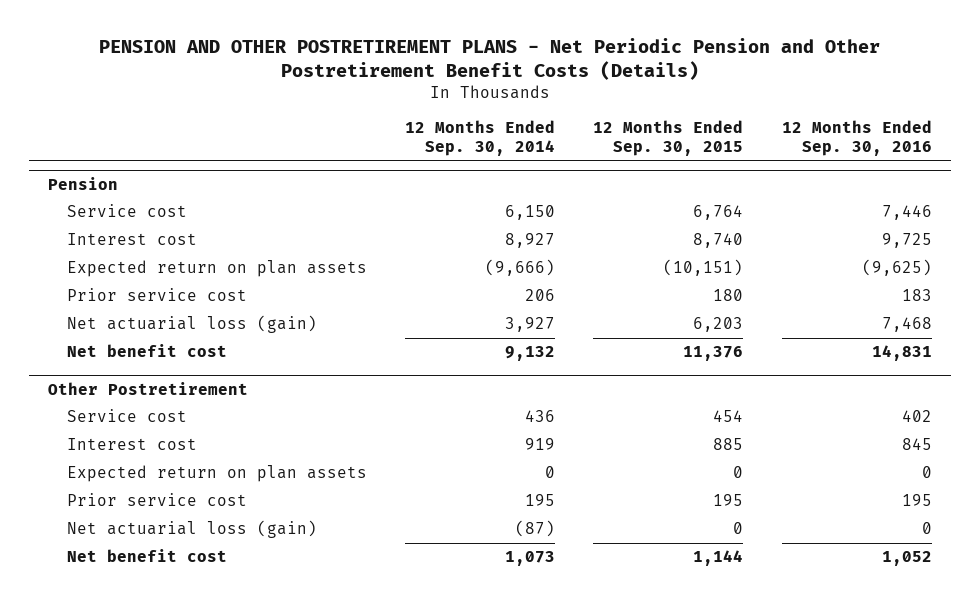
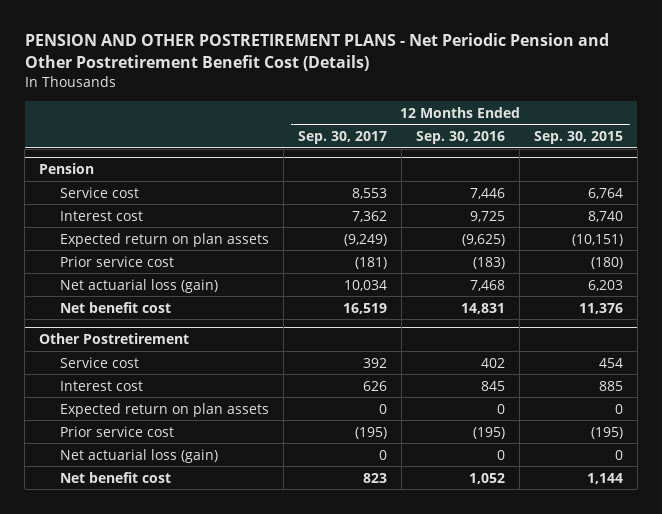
- PENSION AND OTHER POSTRETIREMENT PLANS - Net Periodic Pension and Other Postretirement Benefit Costs (Details)
+ PENSION AND OTHER POSTRETIREMENT PLANS - Net Periodic Pension and Other Postretirement Benefit Cost (Details)
- | 12 Months Ended Sep. 30, 2014 | 12 Months Ended Sep. 30, 2015 | 12 Months Ended Sep. 30, 2016
+ | 12 Months Ended Sep. 30, 2017 | 12 Months Ended Sep. 30, 2016 | 12 Months Ended Sep. 30, 2015
@ Pension
- Prior service cost | 206 | 180 | 183
+ Prior service cost | (181) | (183) | (180)
@ Other Postretirement
- Prior service cost | 195 | 195 | 195
+ Prior service cost | (195) | (195) | (195)

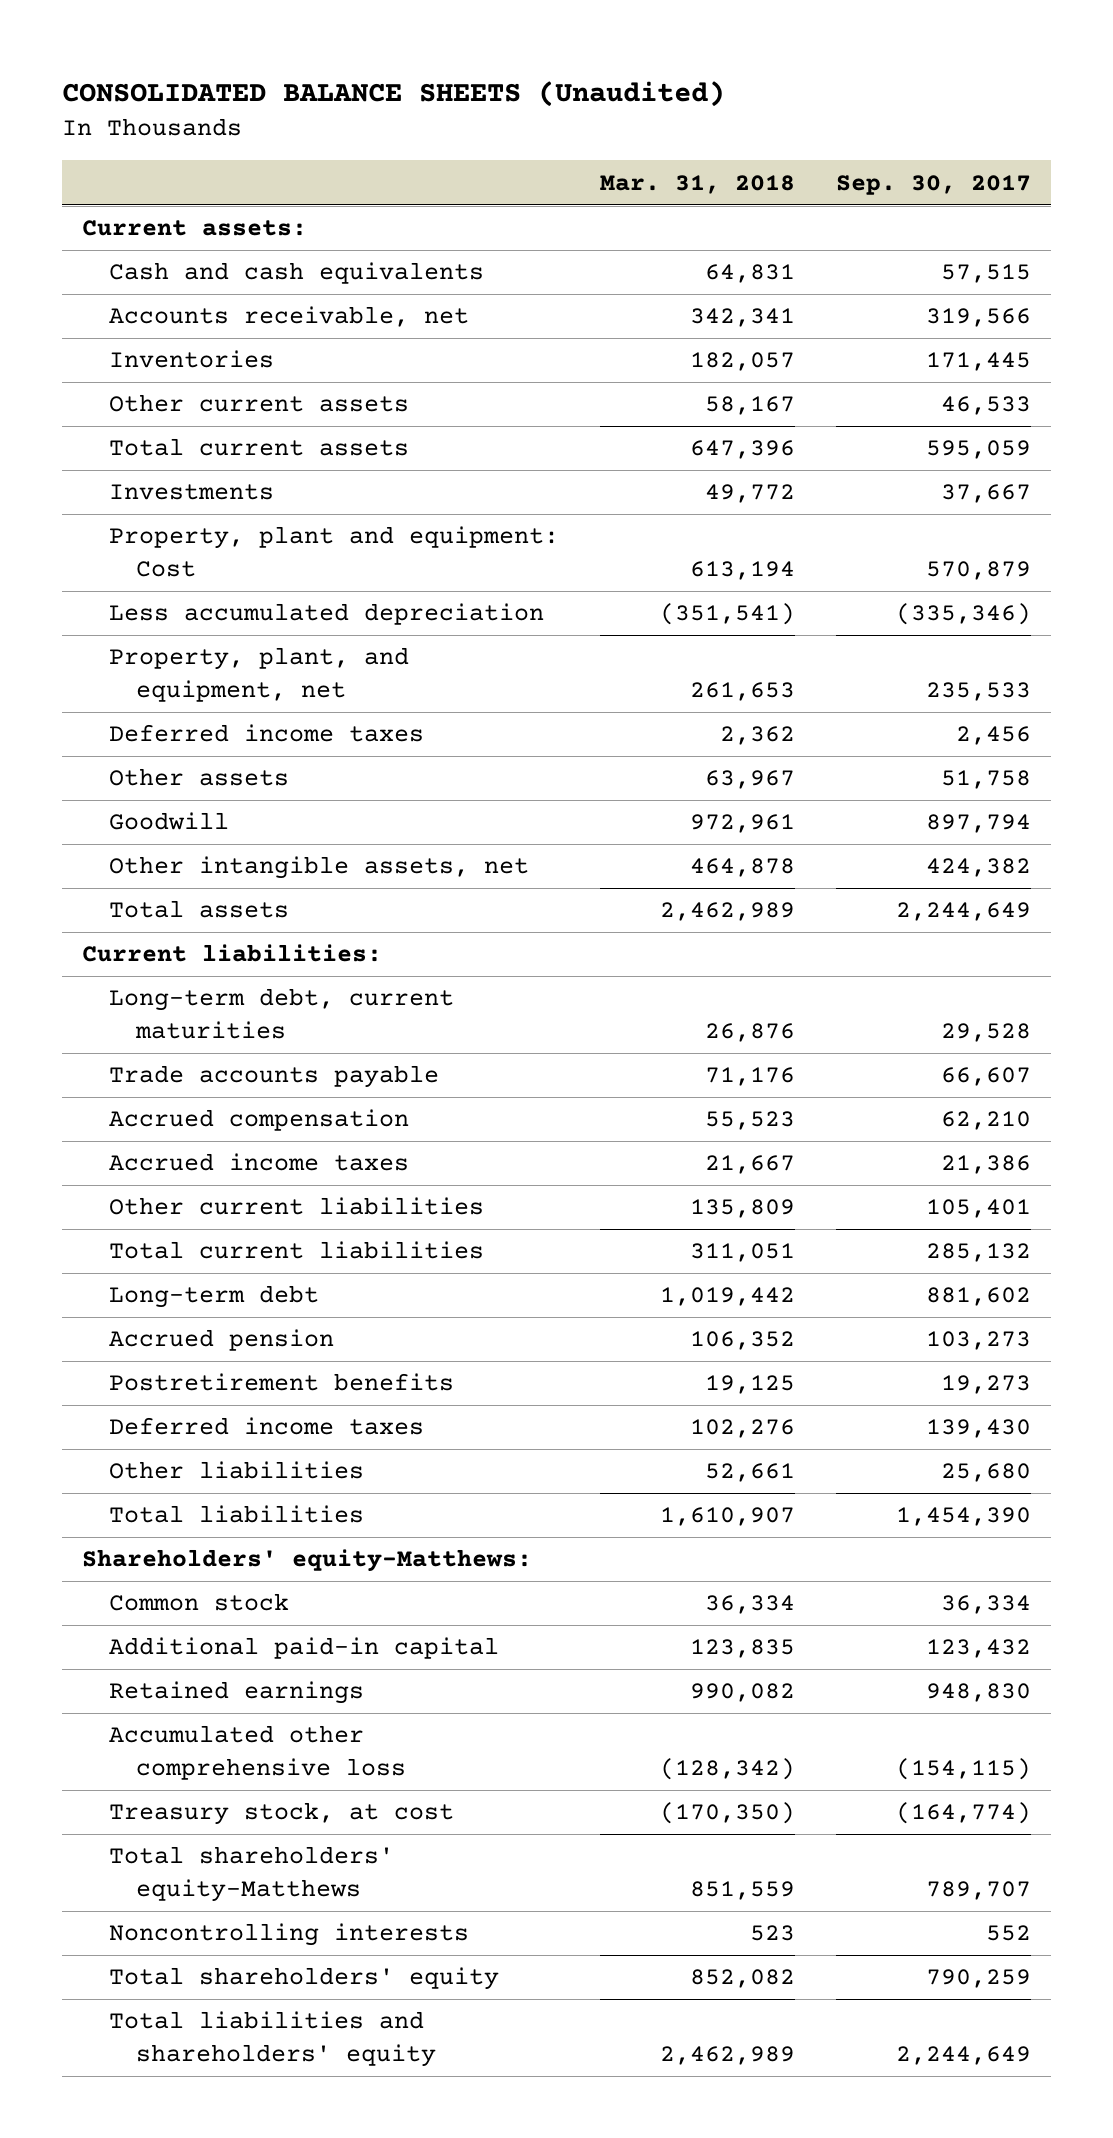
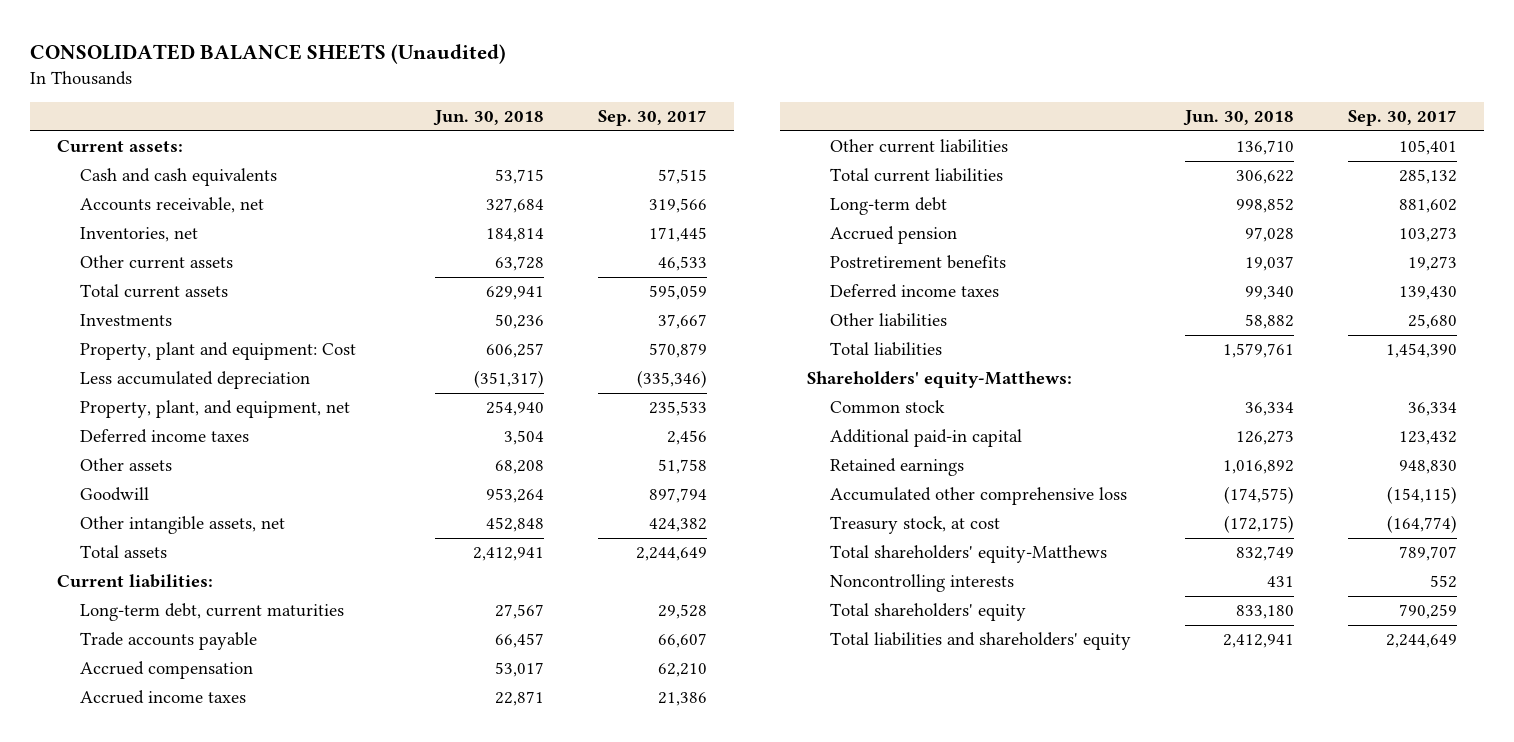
- | Mar. 31, 2018 | Sep. 30, 2017
+ | Jun. 30, 2018 | Sep. 30, 2017
- Inventories | 182,057 | 171,445
+ Inventories, net | 184,814 | 171,445

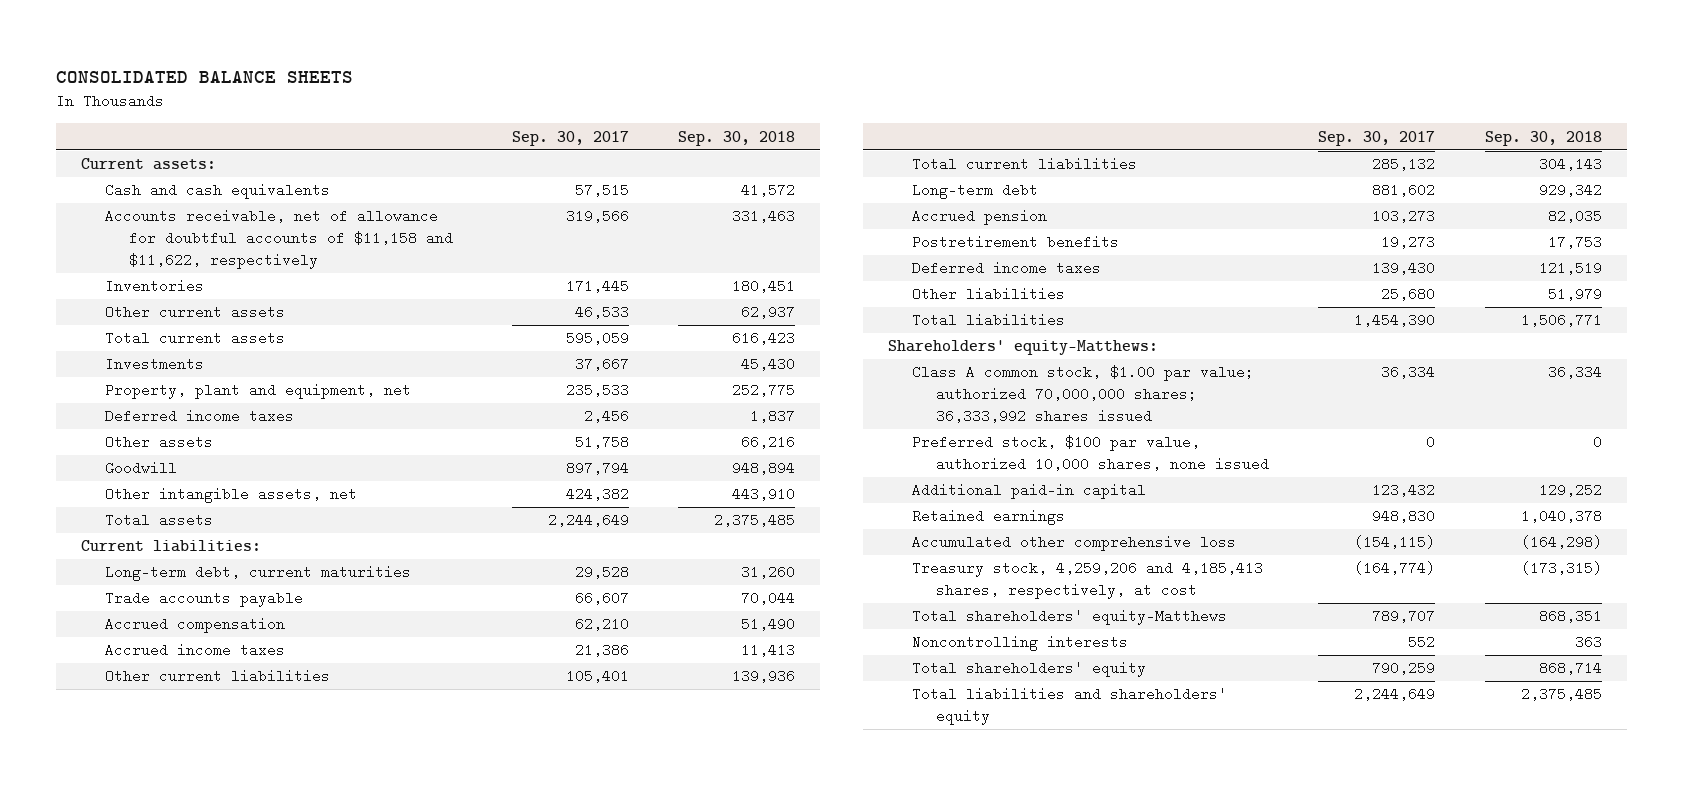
- CONSOLIDATED BALANCE SHEETS (Unaudited)
+ CONSOLIDATED BALANCE SHEETS
- | Jun. 30, 2018 | Sep. 30, 2017
+ | Sep. 30, 2017 | Sep. 30, 2018
- Accounts receivable, net | 327,684 | 319,566
- Inventories, net | 184,814 | 171,445
+ Accounts receivable, net of allowance for doubtful accounts of $11,158 and $11,622, respectively | 319,566 | 331,463
+ Inventories | 171,445 | 180,451
- Property, plant and equipment: Cost | 606,257 | 570,879
- Less accumulated depreciation | (351,317) | (335,346)
- Property, plant, and equipment, net | 254,940 | 235,533
+ Property, plant and equipment, net | 235,533 | 252,775
- Common stock | 36,334 | 36,334
+ Class A common stock, $1.00 par value; authorized 70,000,000 shares; 36,333,992 shares issued | 36,334 | 36,334
+ Preferred stock, $100 par value, authorized 10,000 shares, none issued | 0 | 0
- Treasury stock, at cost | (172,175) | (164,774)
+ Treasury stock, 4,259,206 and 4,185,413 shares, respectively, at cost | (164,774) | (173,315)

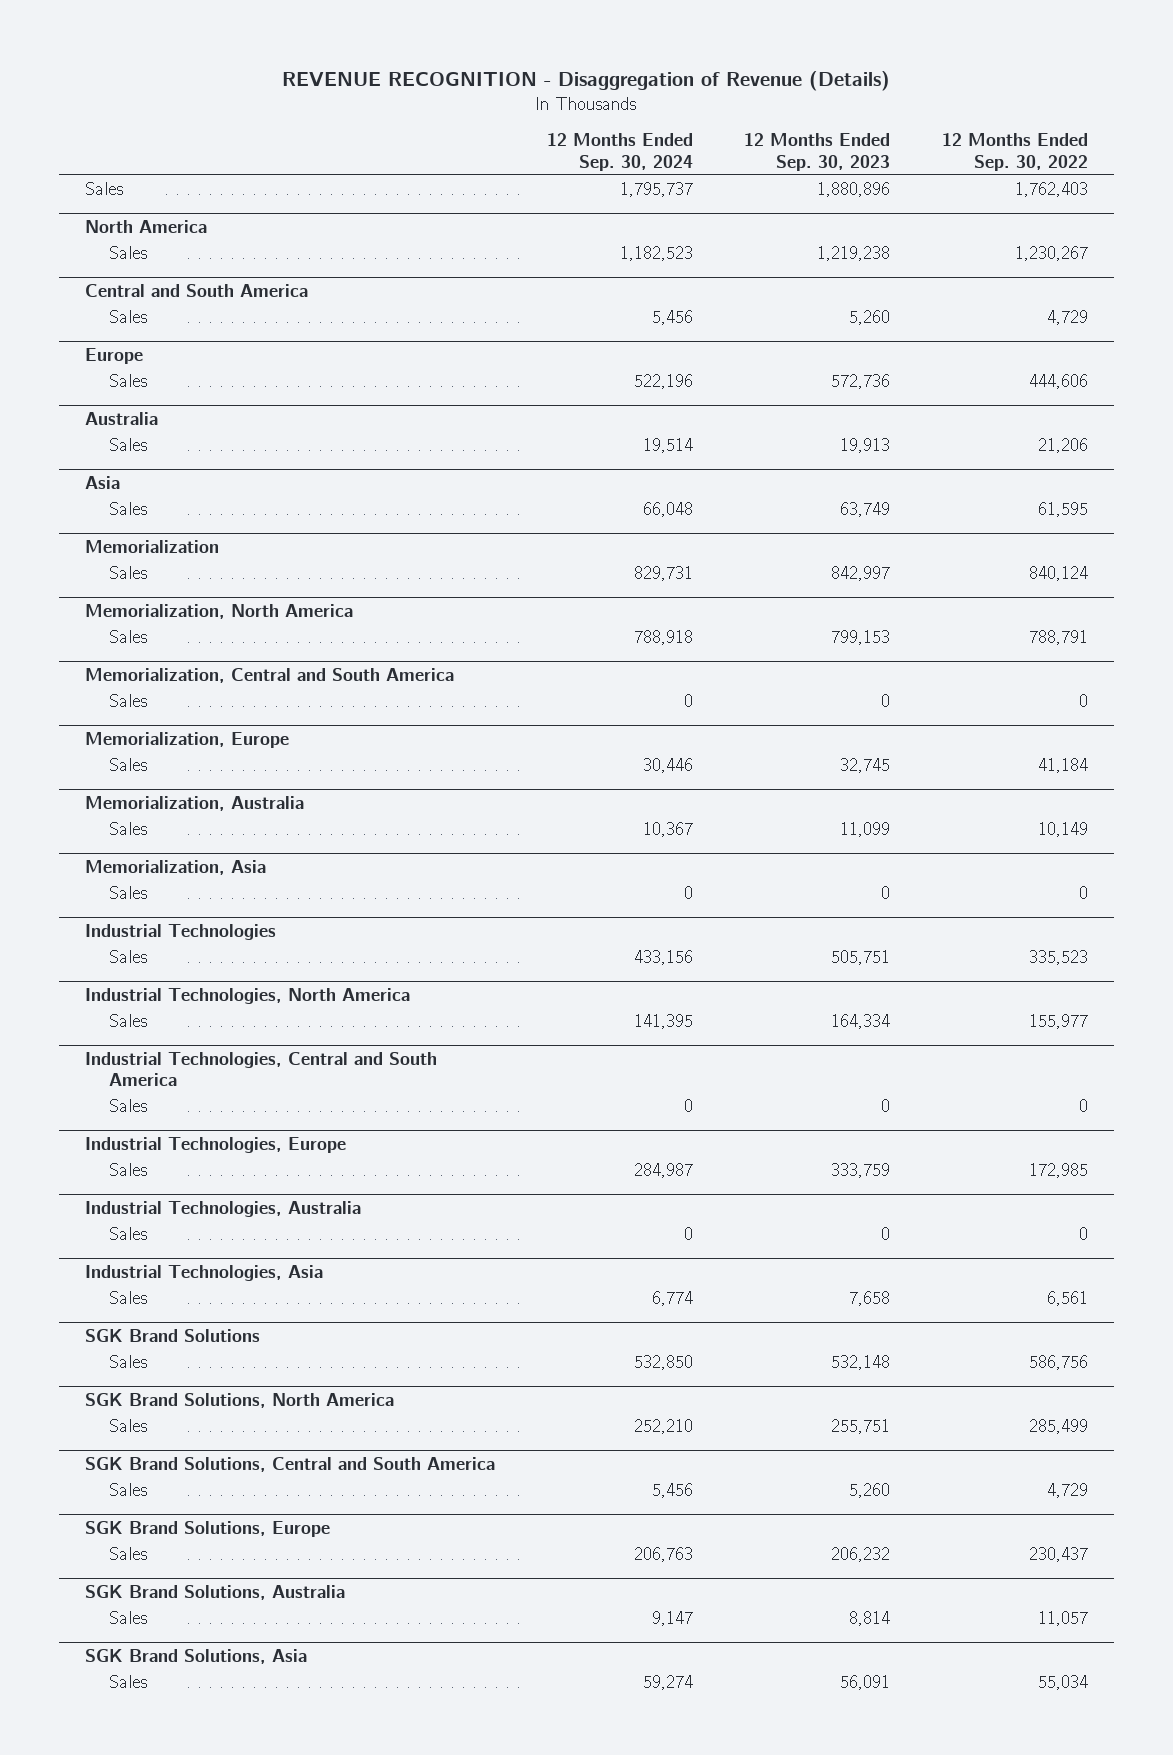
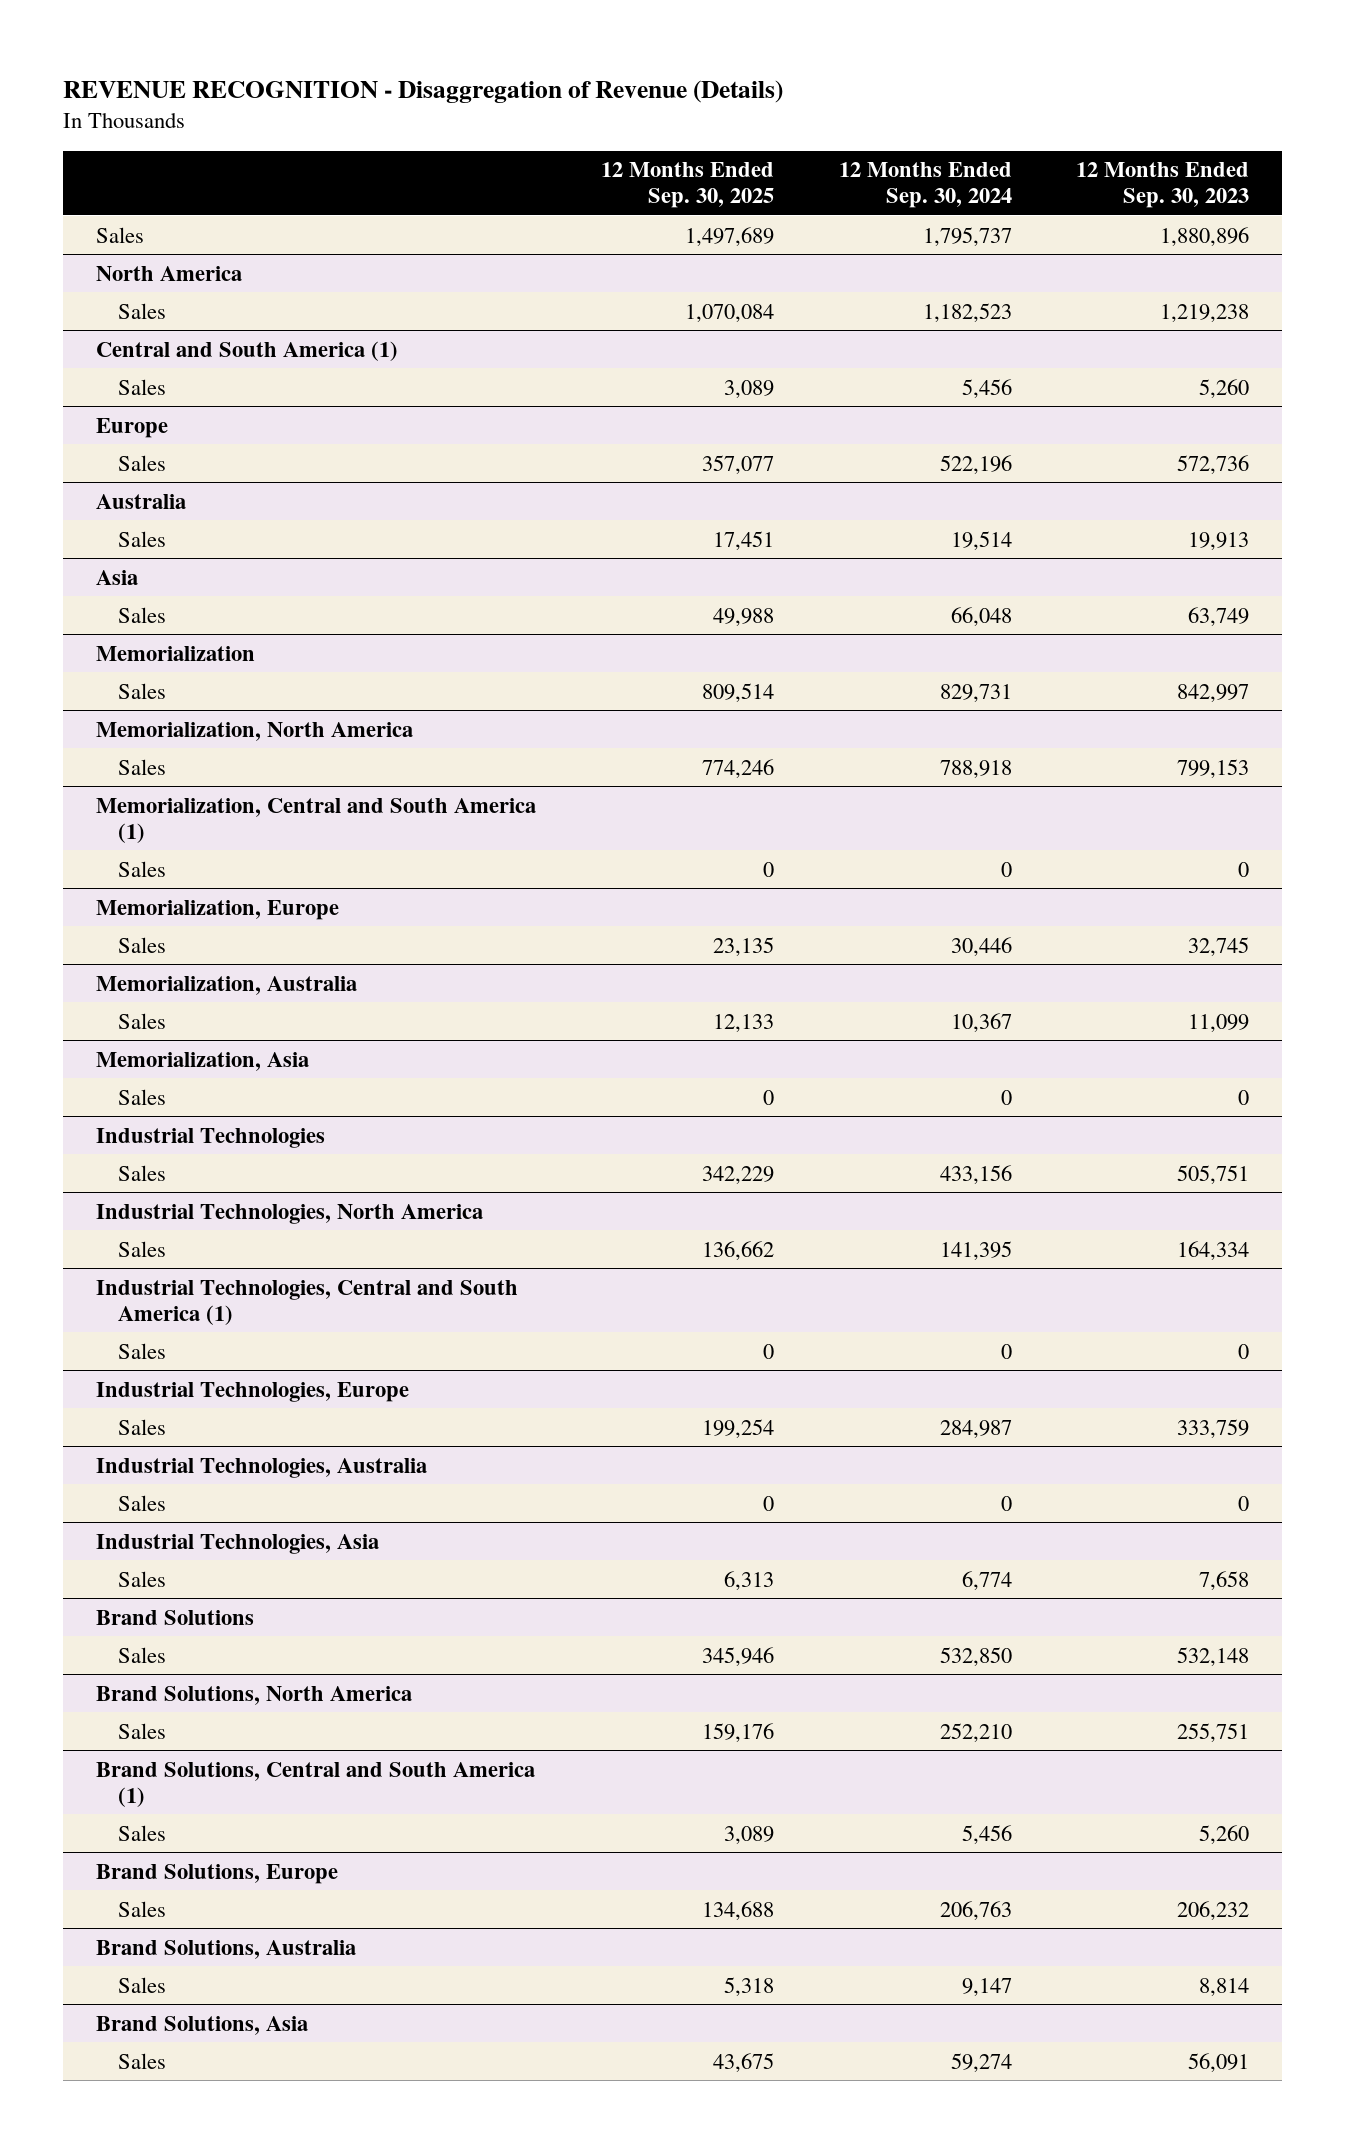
- | 12 Months Ended Sep. 30, 2024 | 12 Months Ended Sep. 30, 2023 | 12 Months Ended Sep. 30, 2022
+ | 12 Months Ended Sep. 30, 2025 | 12 Months Ended Sep. 30, 2024 | 12 Months Ended Sep. 30, 2023
- Central and South America
+ Central and South America (1)
- Memorialization, Central and South America
+ Memorialization, Central and South America (1)
- Industrial Technologies, Central and South America
+ Industrial Technologies, Central and South America (1)
- SGK Brand Solutions
+ Brand Solutions
- SGK Brand Solutions, North America
+ Brand Solutions, North America
- SGK Brand Solutions, Central and South America
+ Brand Solutions, Central and South America (1)
- SGK Brand Solutions, Europe
+ Brand Solutions, Europe
- SGK Brand Solutions, Australia
+ Brand Solutions, Australia
- SGK Brand Solutions, Asia
+ Brand Solutions, Asia

